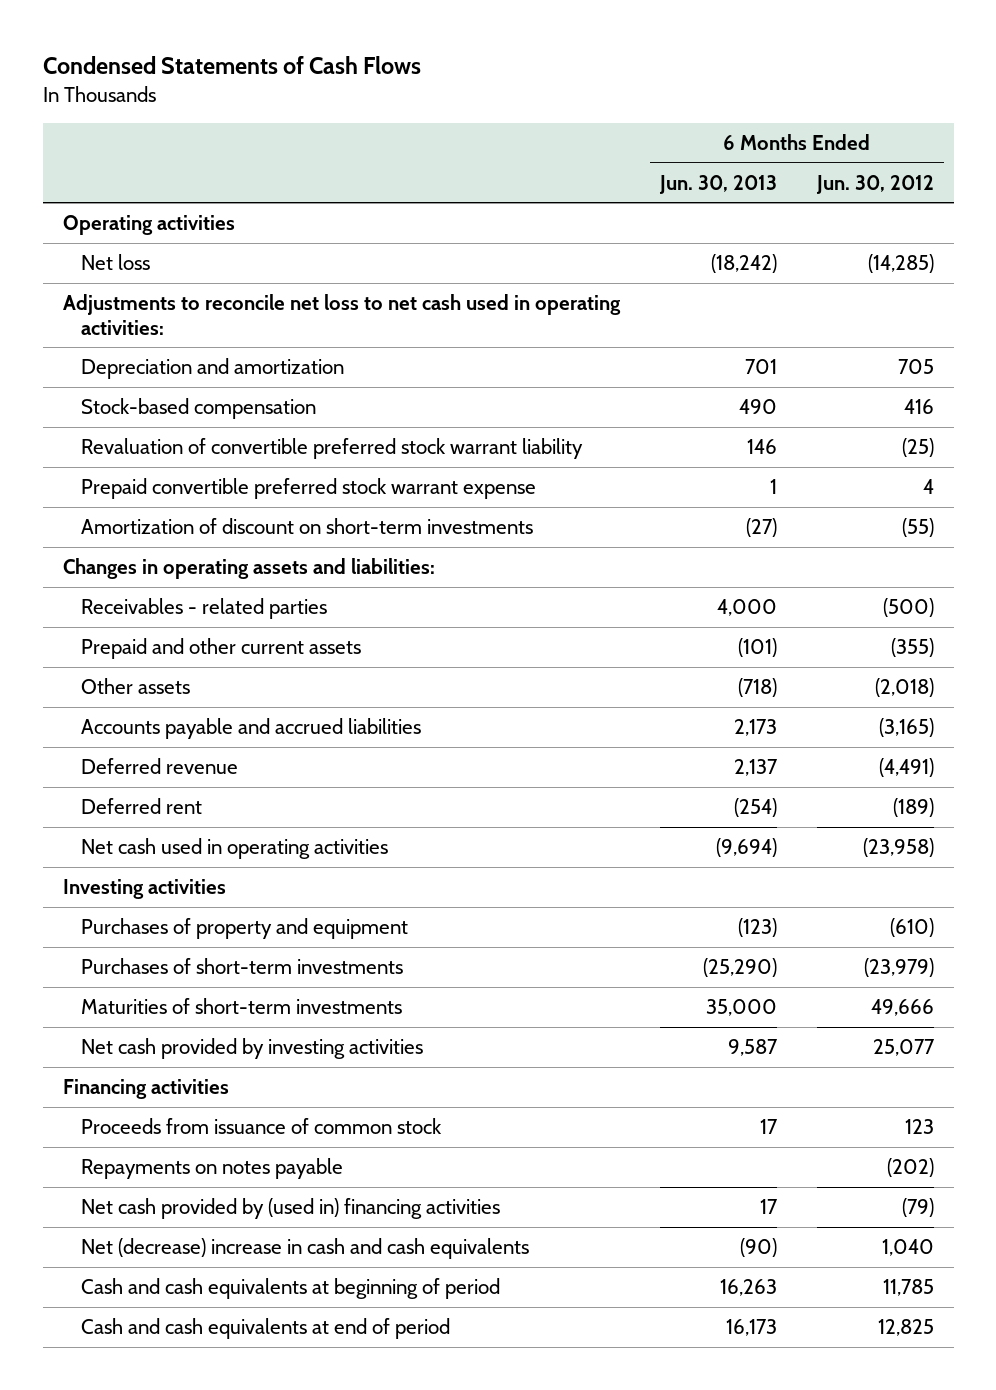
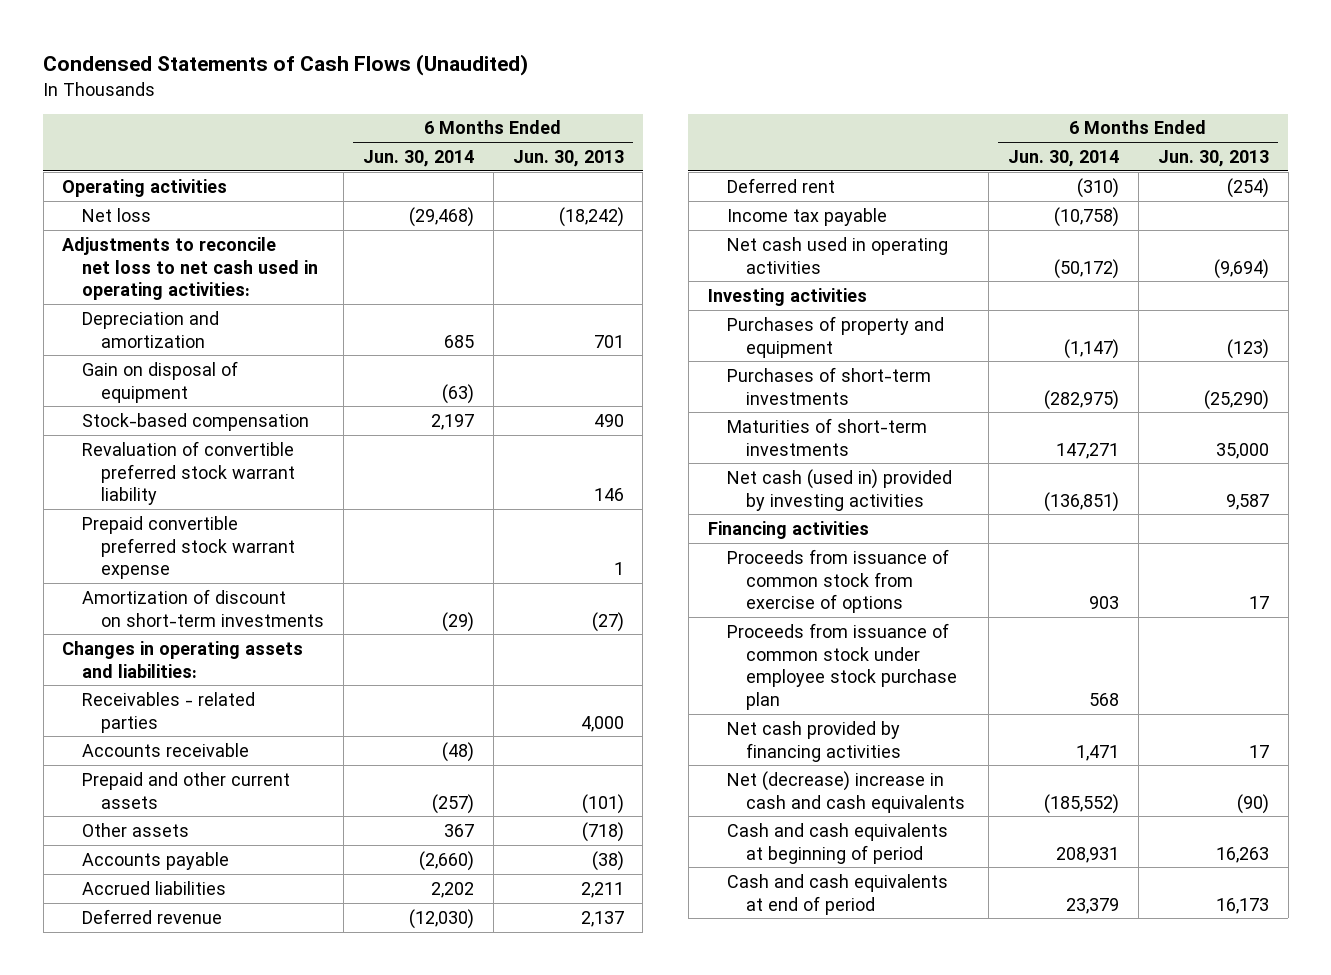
- Condensed Statements of Cash Flows
+ Condensed Statements of Cash Flows (Unaudited)
- | 6 Months Ended Jun. 30, 2013 | 6 Months Ended Jun. 30, 2012
+ | 6 Months Ended Jun. 30, 2014 | 6 Months Ended Jun. 30, 2013
+ Gain on disposal of equipment | (63) |
+ Accounts receivable | (48) |
- Accounts payable and accrued liabilities | 2,173 | (3,165)
+ Accounts payable | (2,660) | (38)
+ Accrued liabilities | 2,202 | 2,211
+ Income tax payable | (10,758) |
- Net cash provided by investing activities | 9,587 | 25,077
+ Net cash (used in) provided by investing activities | (136,851) | 9,587
- Proceeds from issuance of common stock | 17 | 123
- Repayments on notes payable | | (202)
- Net cash provided by (used in) financing activities | 17 | (79)
+ Proceeds from issuance of common stock from exercise of options | 903 | 17
+ Proceeds from issuance of common stock under employee stock purchase plan | 568 |
+ Net cash provided by financing activities | 1,471 | 17

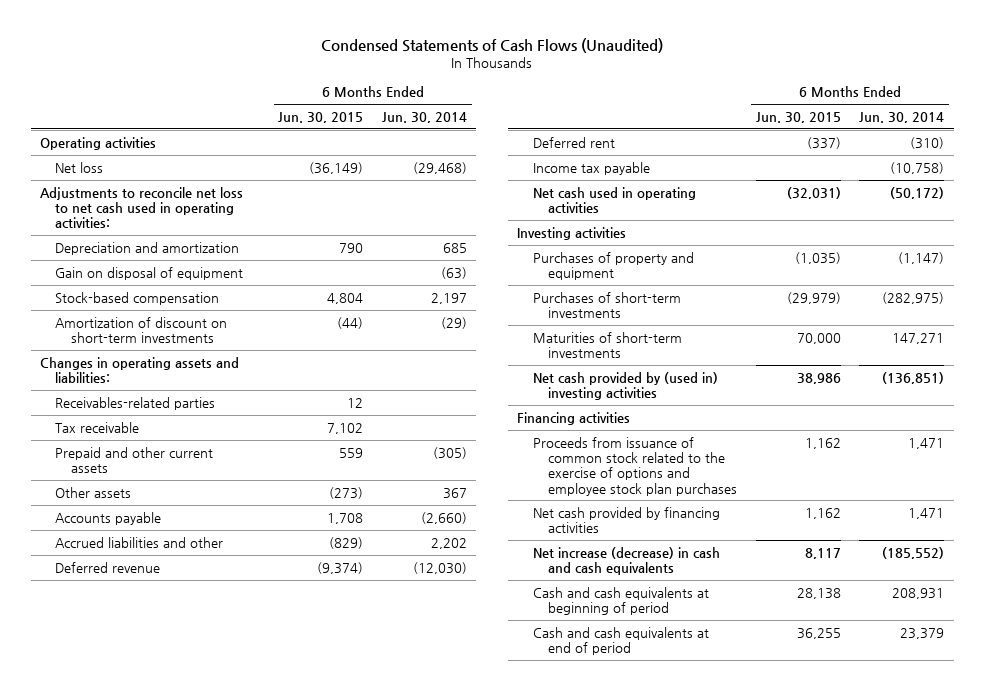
- | 6 Months Ended Jun. 30, 2014 | 6 Months Ended Jun. 30, 2013
+ | 6 Months Ended Jun. 30, 2015 | 6 Months Ended Jun. 30, 2014
- Revaluation of convertible preferred stock warrant liability | | 146
- Prepaid convertible preferred stock warrant expense | | 1
- Receivables - related parties | | 4,000
- Accounts receivable | (48) |
- Prepaid and other current assets | (257) | (101)
+ Receivables-related parties | 12 |
+ Tax receivable | 7,102 |
+ Prepaid and other current assets | 559 | (305)
- Accrued liabilities | 2,202 | 2,211
+ Accrued liabilities and other | (829) | 2,202
- Net cash (used in) provided by investing activities | (136,851) | 9,587
+ Net cash provided by (used in) investing activities | 38,986 | (136,851)
- Proceeds from issuance of common stock from exercise of options | 903 | 17
- Proceeds from issuance of common stock under employee stock purchase plan | 568 |
+ Proceeds from issuance of common stock related to the exercise of options and employee stock plan purchases | 1,162 | 1,471
- Net (decrease) increase in cash and cash equivalents | (185,552) | (90)
+ Net increase (decrease) in cash and cash equivalents | 8,117 | (185,552)

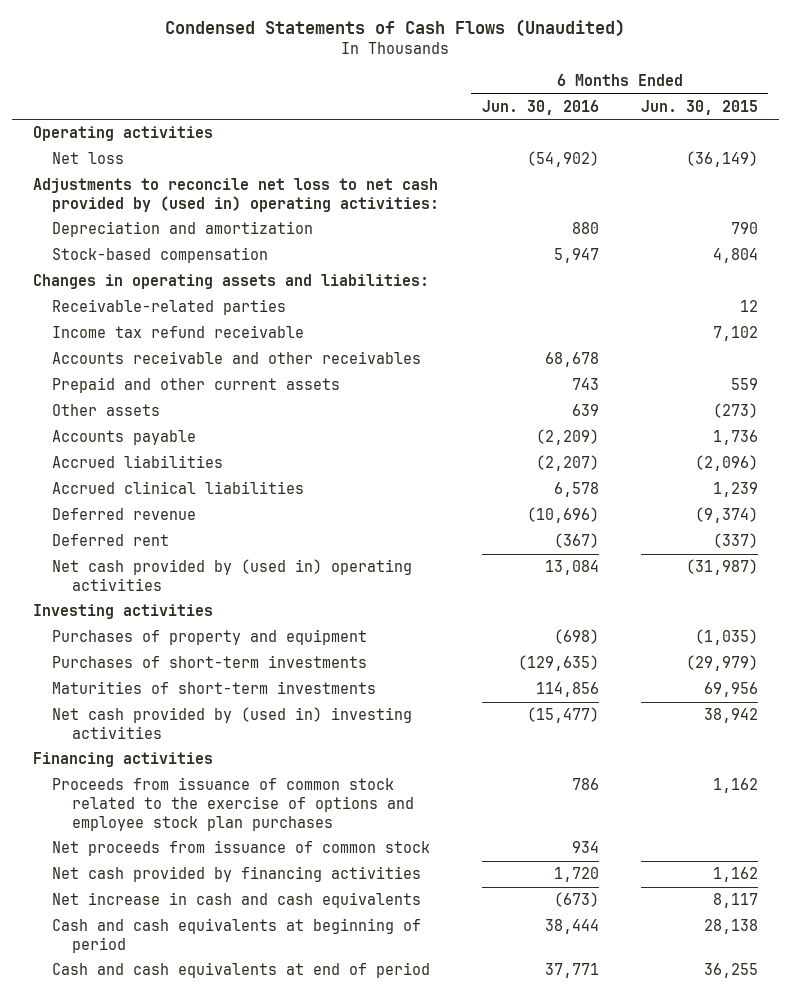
- | 6 Months Ended Jun. 30, 2015 | 6 Months Ended Jun. 30, 2014
+ | 6 Months Ended Jun. 30, 2016 | 6 Months Ended Jun. 30, 2015
- Adjustments to reconcile net loss to net cash used in operating activities:
+ Adjustments to reconcile net loss to net cash provided by (used in) operating activities:
- Gain on disposal of equipment | | (63)
- Amortization of discount on short-term investments | (44) | (29)
- Receivables-related parties | 12 |
- Tax receivable | 7,102 |
+ Receivable-related parties | | 12
+ Income tax refund receivable | | 7,102
+ Accounts receivable and other receivables | 68,678 |
- Accounts payable | 1,708 | (2,660)
- Accrued liabilities and other | (829) | 2,202
+ Accounts payable | (2,209) | 1,736
+ Accrued liabilities | (2,207) | (2,096)
+ Accrued clinical liabilities | 6,578 | 1,239
- Income tax payable | | (10,758)
- Net cash used in operating activities | (32,031) | (50,172)
+ Net cash provided by (used in) operating activities | 13,084 | (31,987)
- Maturities of short-term investments | 70,000 | 147,271
- Net cash provided by (used in) investing activities | 38,986 | (136,851)
+ Maturities of short-term investments | 114,856 | 69,956
+ Net cash provided by (used in) investing activities | (15,477) | 38,942
+ Net proceeds from issuance of common stock | 934 |
- Net increase (decrease) in cash and cash equivalents | 8,117 | (185,552)
+ Net increase in cash and cash equivalents | (673) | 8,117

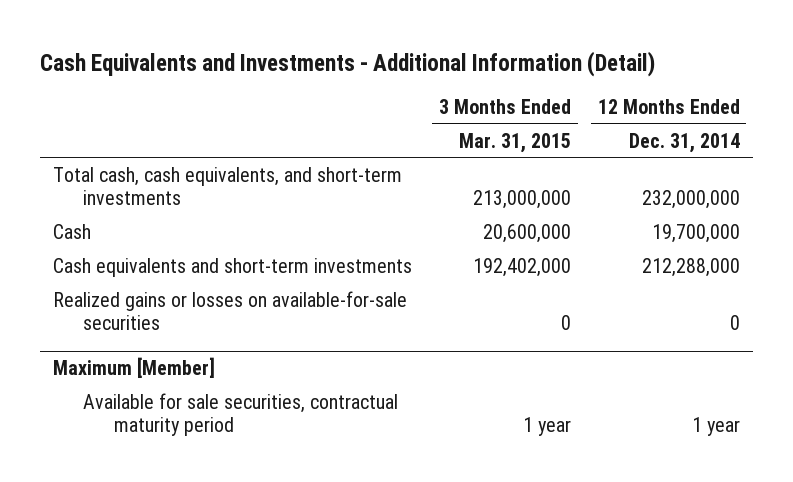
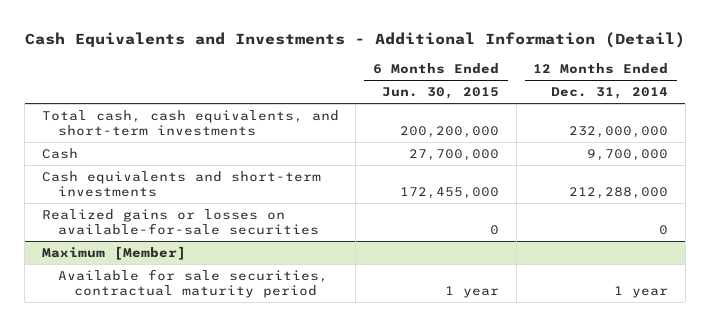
- | 3 Months Ended Mar. 31, 2015 | 12 Months Ended Dec. 31, 2014
+ | 6 Months Ended Jun. 30, 2015 | 12 Months Ended Dec. 31, 2014
- Cash | 20,600,000 | 19,700,000
+ Cash | 27,700,000 | 9,700,000

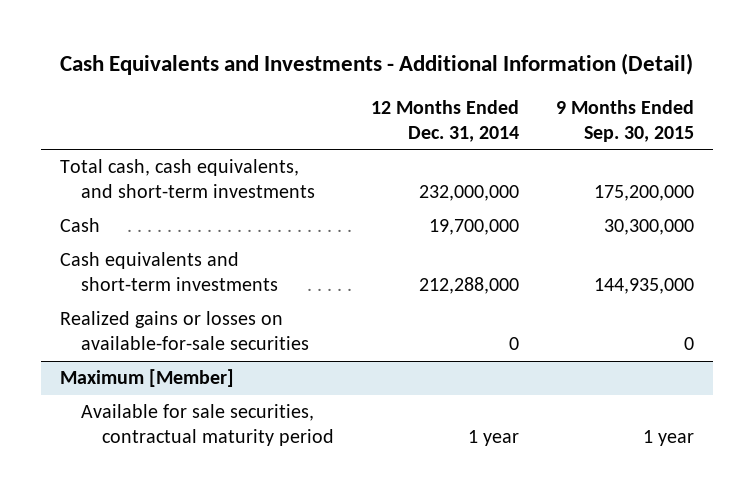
- | 6 Months Ended Jun. 30, 2015 | 12 Months Ended Dec. 31, 2014
+ | 12 Months Ended Dec. 31, 2014 | 9 Months Ended Sep. 30, 2015
- Cash | 27,700,000 | 9,700,000
+ Cash | 19,700,000 | 30,300,000

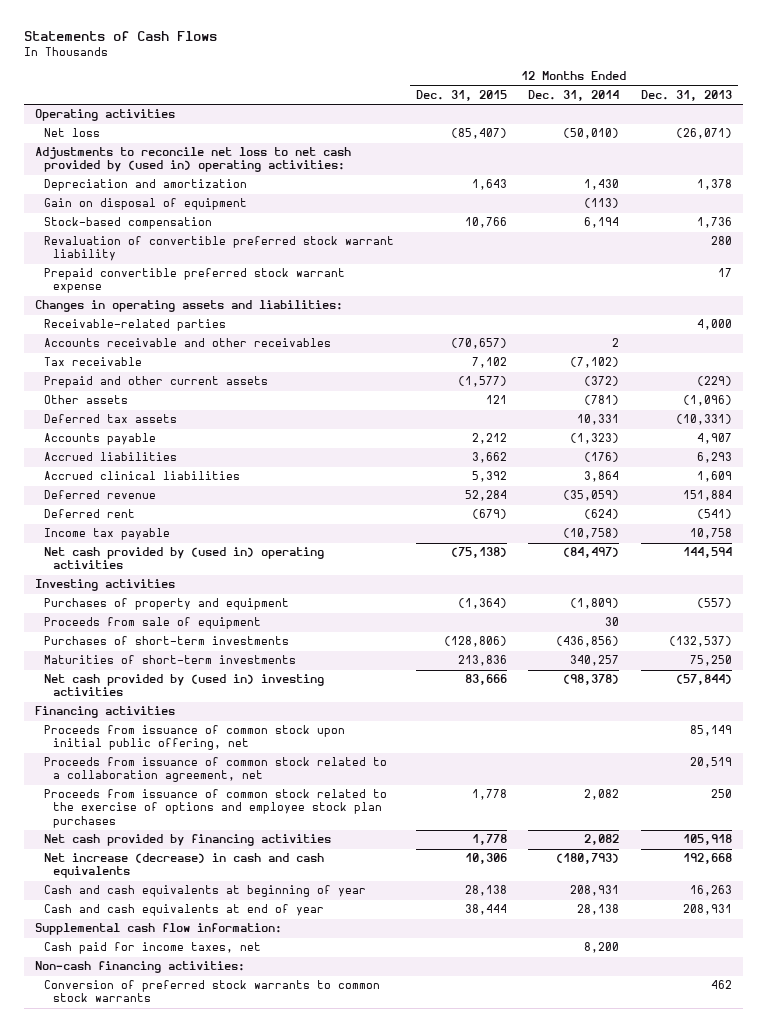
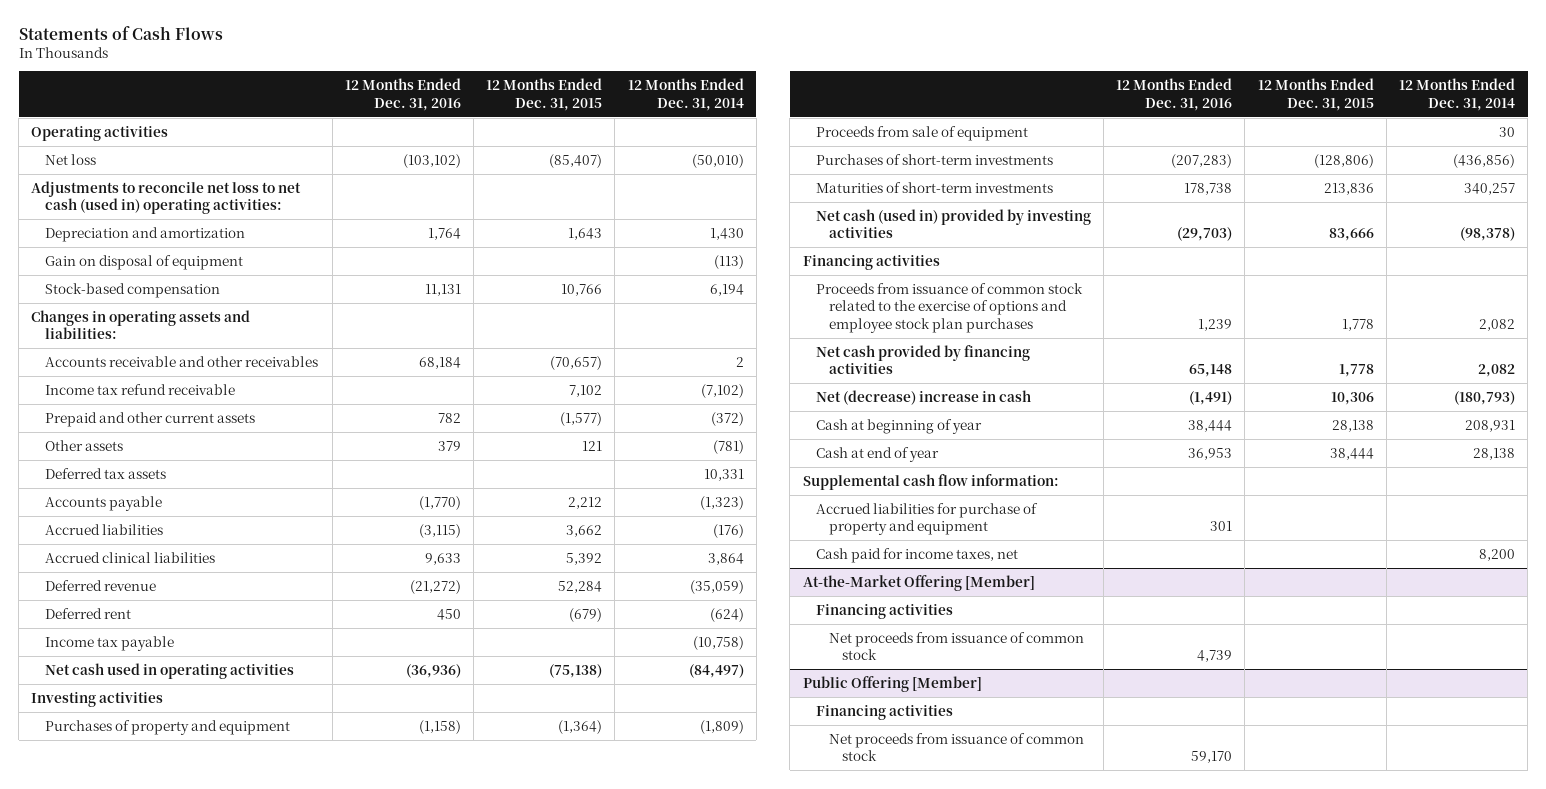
- | 12 Months Ended Dec. 31, 2015 | 12 Months Ended Dec. 31, 2014 | 12 Months Ended Dec. 31, 2013
+ | 12 Months Ended Dec. 31, 2016 | 12 Months Ended Dec. 31, 2015 | 12 Months Ended Dec. 31, 2014
- Adjustments to reconcile net loss to net cash provided by (used in) operating activities:
+ Adjustments to reconcile net loss to net cash (used in) operating activities:
- Revaluation of convertible preferred stock warrant liability | | | 280
- Prepaid convertible preferred stock warrant expense | | | 17
- Receivable-related parties | | | 4,000
- Tax receivable | 7,102 | (7,102) |
+ Income tax refund receivable | | 7,102 | (7,102)
- Net cash provided by (used in) operating activities | (75,138) | (84,497) | 144,594
+ Net cash used in operating activities | (36,936) | (75,138) | (84,497)
- Net cash provided by (used in) investing activities | 83,666 | (98,378) | (57,844)
+ Net cash (used in) provided by investing activities | (29,703) | 83,666 | (98,378)
- Proceeds from issuance of common stock upon initial public offering, net | | | 85,149
- Proceeds from issuance of common stock related to a collaboration agreement, net | | | 20,519
- Net increase (decrease) in cash and cash equivalents | 10,306 | (180,793) | 192,668
- Cash and cash equivalents at beginning of year | 28,138 | 208,931 | 16,263
- Cash and cash equivalents at end of year | 38,444 | 28,138 | 208,931
+ Net (decrease) increase in cash | (1,491) | 10,306 | (180,793)
+ Cash at beginning of year | 38,444 | 28,138 | 208,931
+ Cash at end of year | 36,953 | 38,444 | 28,138
+ Accrued liabilities for purchase of property and equipment | 301 | |
- Non-cash financing activities:
- Conversion of preferred stock warrants to common stock warrants | | | 462
+ At-the-Market Offering [Member]
+ Financing activities
+ Net proceeds from issuance of common stock | 4,739 | |
+ Public Offering [Member]
+ Financing activities
+ Net proceeds from issuance of common stock | 59,170 | |

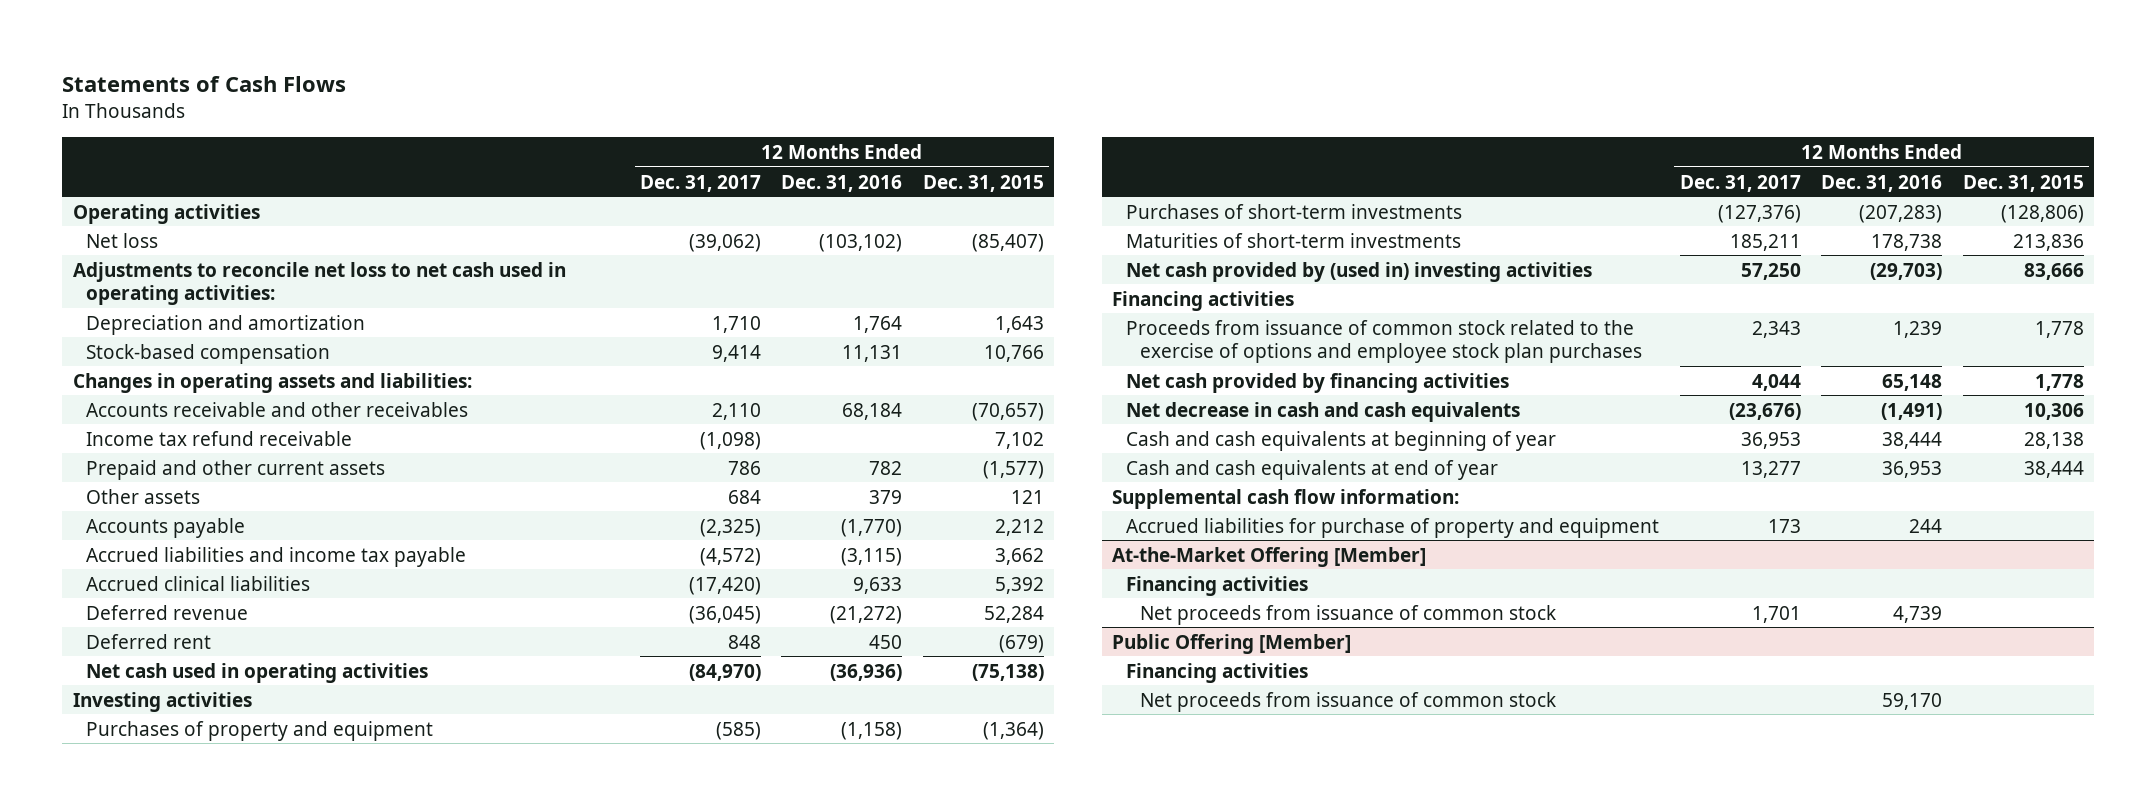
- | 12 Months Ended Dec. 31, 2016 | 12 Months Ended Dec. 31, 2015 | 12 Months Ended Dec. 31, 2014
+ | 12 Months Ended Dec. 31, 2017 | 12 Months Ended Dec. 31, 2016 | 12 Months Ended Dec. 31, 2015
- Adjustments to reconcile net loss to net cash (used in) operating activities:
+ Adjustments to reconcile net loss to net cash used in operating activities:
- Gain on disposal of equipment | | | (113)
- Deferred tax assets | | | 10,331
- Accrued liabilities | (3,115) | 3,662 | (176)
+ Accrued liabilities and income tax payable | (4,572) | (3,115) | 3,662
- Income tax payable | | | (10,758)
- Proceeds from sale of equipment | | | 30
- Net cash (used in) provided by investing activities | (29,703) | 83,666 | (98,378)
+ Net cash provided by (used in) investing activities | 57,250 | (29,703) | 83,666
- Net (decrease) increase in cash | (1,491) | 10,306 | (180,793)
- Cash at beginning of year | 38,444 | 28,138 | 208,931
- Cash at end of year | 36,953 | 38,444 | 28,138
+ Net decrease in cash and cash equivalents | (23,676) | (1,491) | 10,306
+ Cash and cash equivalents at beginning of year | 36,953 | 38,444 | 28,138
+ Cash and cash equivalents at end of year | 13,277 | 36,953 | 38,444
- Accrued liabilities for purchase of property and equipment | 301 | |
- Cash paid for income taxes, net | | | 8,200
+ Accrued liabilities for purchase of property and equipment | 173 | 244 |

